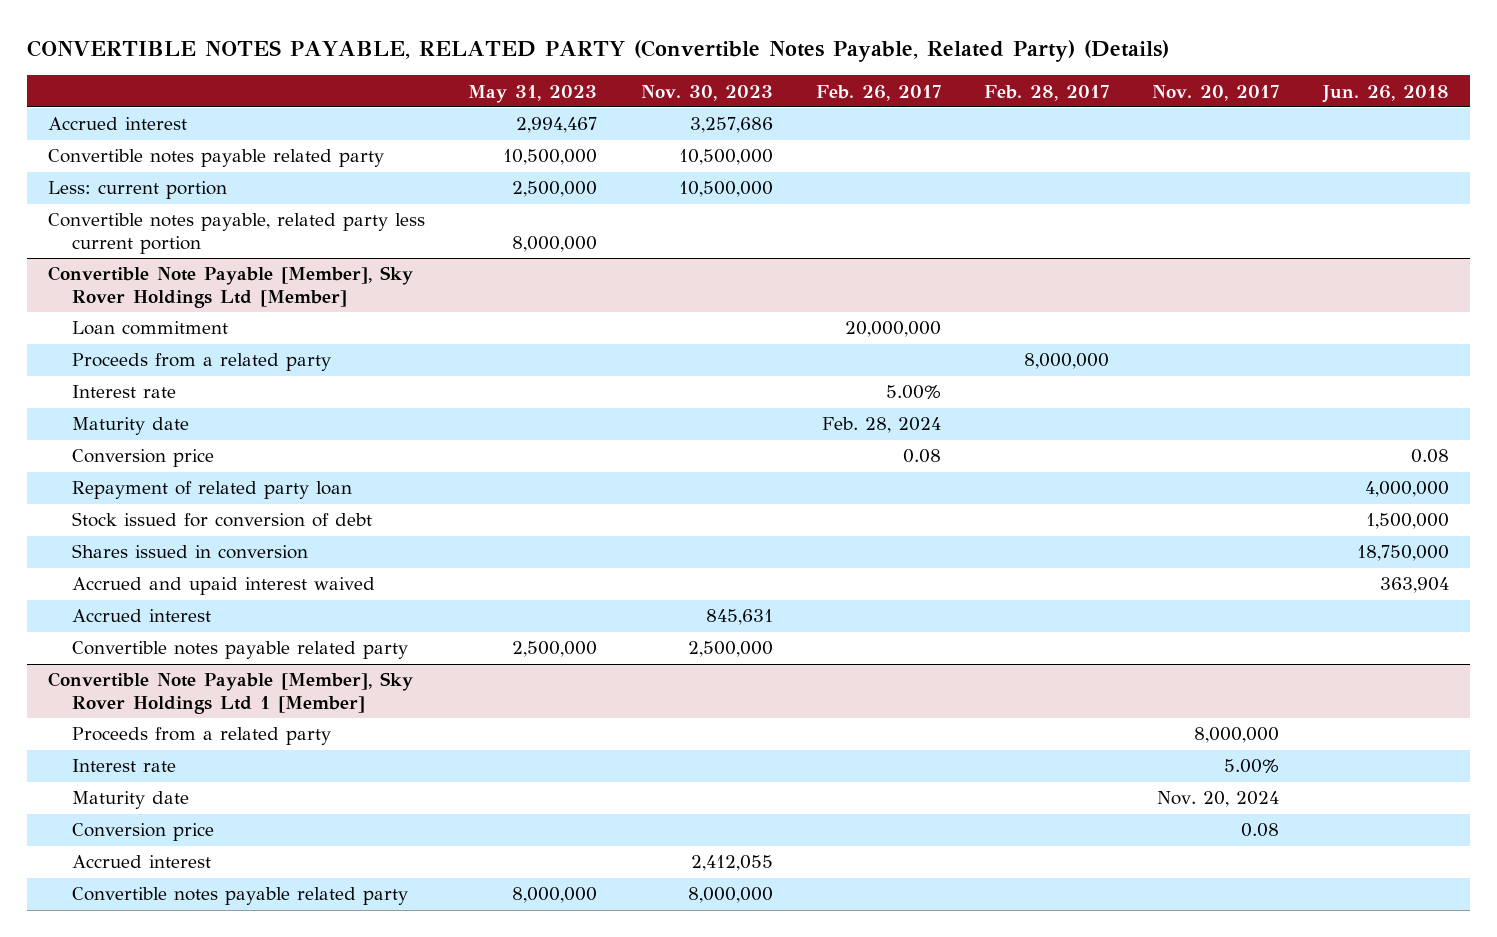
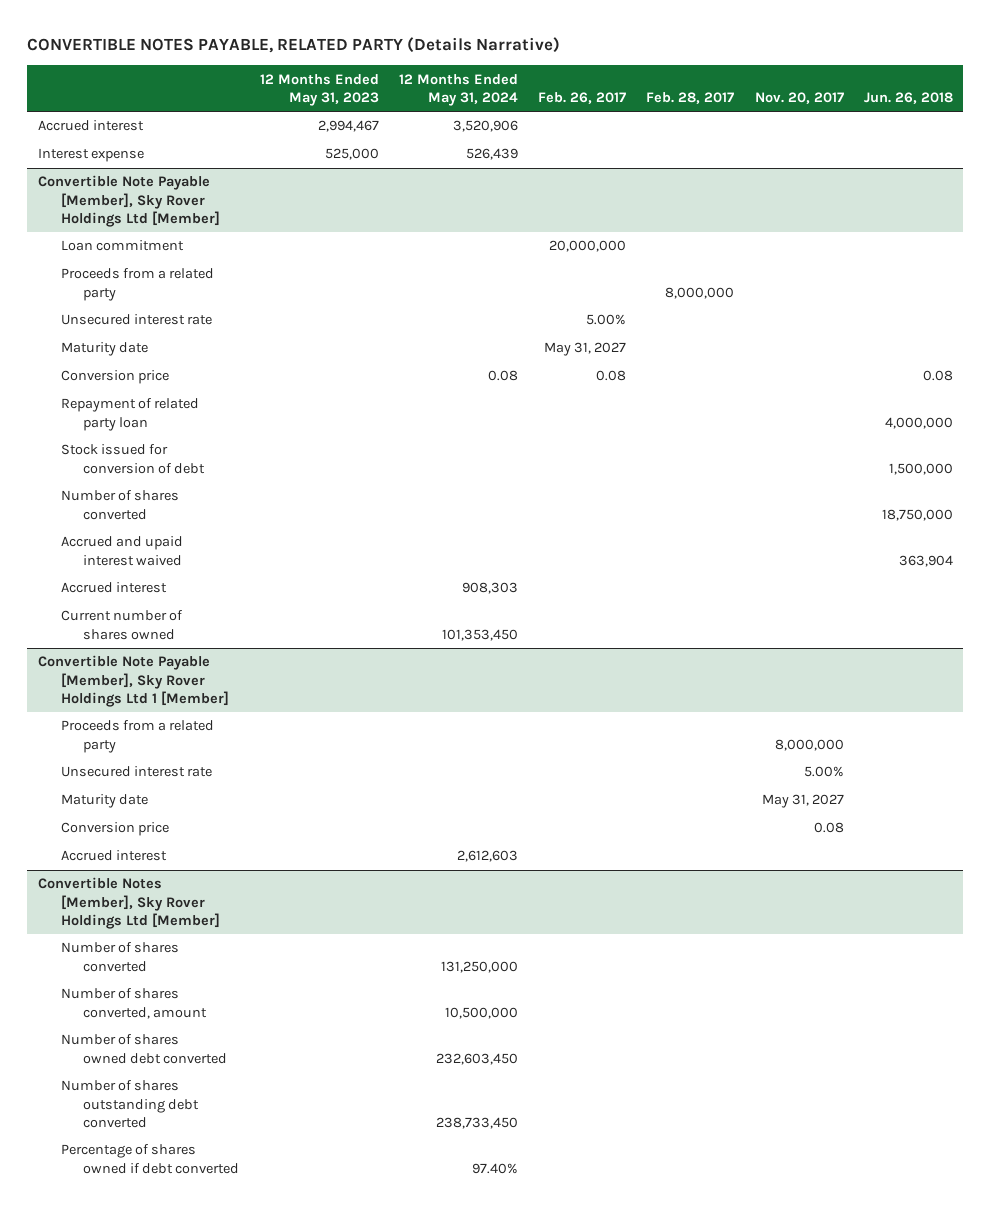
- CONVERTIBLE NOTES PAYABLE, RELATED PARTY (Convertible Notes Payable, Related Party) (Details)
+ CONVERTIBLE NOTES PAYABLE, RELATED PARTY (Details Narrative)
- | May 31, 2023 | Nov. 30, 2023 | Feb. 26, 2017 | Feb. 28, 2017 | Nov. 20, 2017 | Jun. 26, 2018
+ | 12 Months Ended May 31, 2023 | 12 Months Ended May 31, 2024 | Feb. 26, 2017 | Feb. 28, 2017 | Nov. 20, 2017 | Jun. 26, 2018
- Convertible notes payable related party | 10,500,000 | 10,500,000 | | | |
- Less: current portion | 2,500,000 | 10,500,000 | | | |
- Convertible notes payable, related party less current portion | 8,000,000 | | | | |
+ Interest expense | 525,000 | 526,439 | | | |
@ Convertible Note Payable [Member], Sky Rover Holdings Ltd [Member]
- Interest rate | | | 5.00% | | |
- Maturity date | | | Feb. 28, 2024 | | |
+ Unsecured interest rate | | | 5.00% | | |
+ Maturity date | | | May 31, 2027 | | |
- Shares issued in conversion | | | | | | 18,750,000
+ Number of shares converted | | | | | | 18,750,000
- Convertible notes payable related party | 2,500,000 | 2,500,000 | | | |
+ Current number of shares owned | | 101,353,450 | | | |
@ Convertible Note Payable [Member], Sky Rover Holdings Ltd 1 [Member]
- Interest rate | | | | | 5.00% |
- Maturity date | | | | | Nov. 20, 2024 |
+ Unsecured interest rate | | | | | 5.00% |
+ Maturity date | | | | | May 31, 2027 |
- Convertible notes payable related party | 8,000,000 | 8,000,000 | | | |
+ Convertible Notes [Member], Sky Rover Holdings Ltd [Member]
+ Number of shares converted | | 131,250,000 | | | |
+ Number of shares converted, amount | | 10,500,000 | | | |
+ Number of shares owned debt converted | | 232,603,450 | | | |
+ Number of shares outstanding debt converted | | 238,733,450 | | | |
+ Percentage of shares owned if debt converted | | 97.40% | | | |

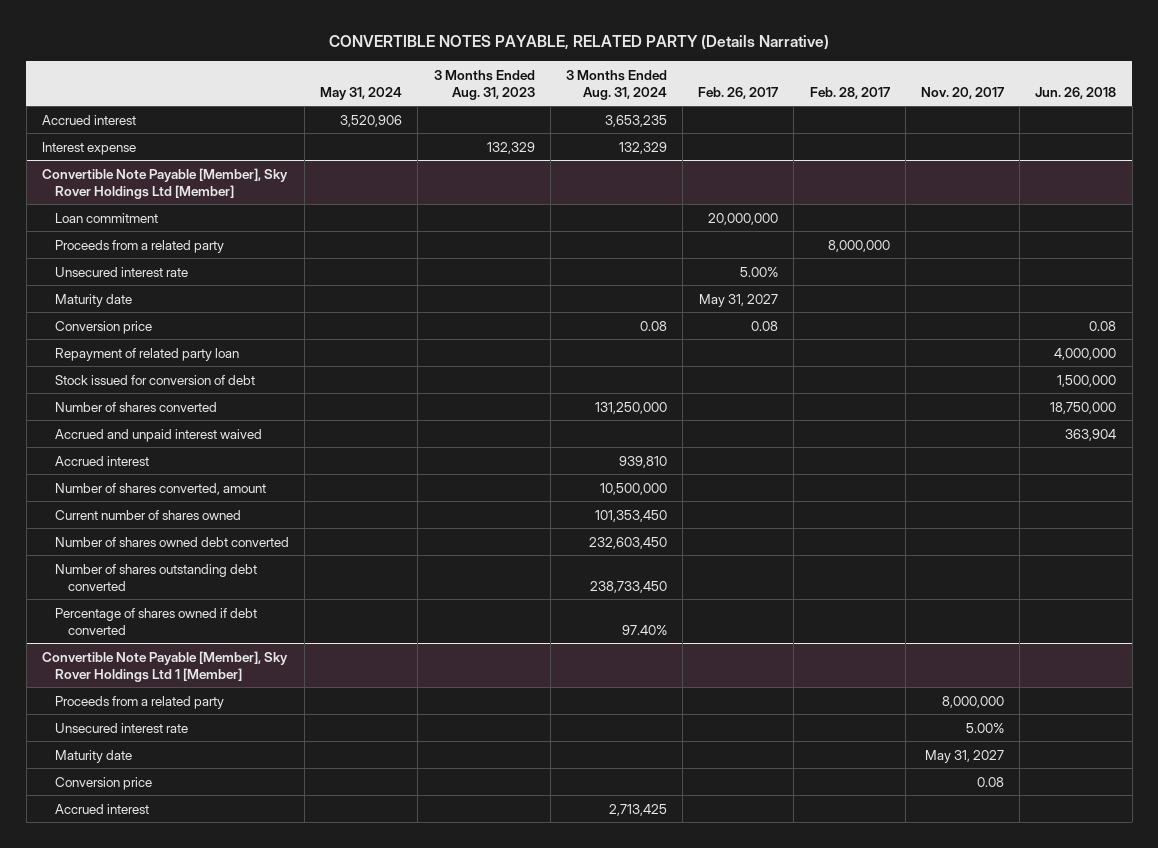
- | 12 Months Ended May 31, 2023 | 12 Months Ended May 31, 2024 | Feb. 26, 2017 | Feb. 28, 2017 | Nov. 20, 2017 | Jun. 26, 2018
+ | May 31, 2024 | 3 Months Ended Aug. 31, 2023 | 3 Months Ended Aug. 31, 2024 | Feb. 26, 2017 | Feb. 28, 2017 | Nov. 20, 2017 | Jun. 26, 2018
@ Convertible Note Payable [Member], Sky Rover Holdings Ltd [Member]
- Accrued and upaid interest waived | | | | | | 363,904
+ Accrued and unpaid interest waived | | | | | | | 363,904
+ Number of shares converted, amount | | | 10,500,000 | | | |
+ Number of shares owned debt converted | | | 232,603,450 | | | |
+ Number of shares outstanding debt converted | | | 238,733,450 | | | |
+ Percentage of shares owned if debt converted | | | 97.40% | | | |
- Convertible Notes [Member], Sky Rover Holdings Ltd [Member]
- Number of shares converted | | 131,250,000 | | | |
- Number of shares converted, amount | | 10,500,000 | | | |
- Number of shares owned debt converted | | 232,603,450 | | | |
- Number of shares outstanding debt converted | | 238,733,450 | | | |
- Percentage of shares owned if debt converted | | 97.40% | | | |

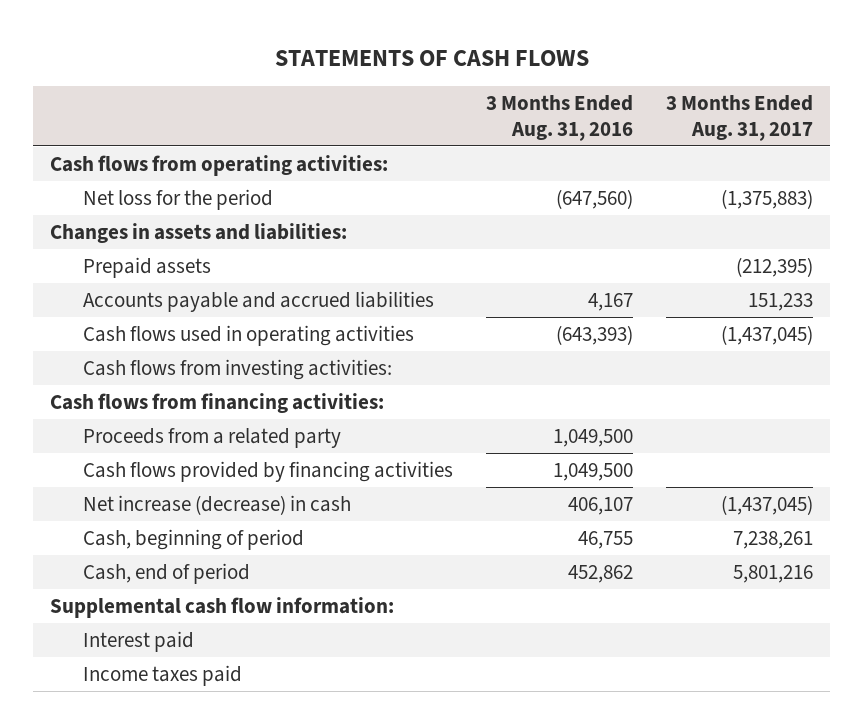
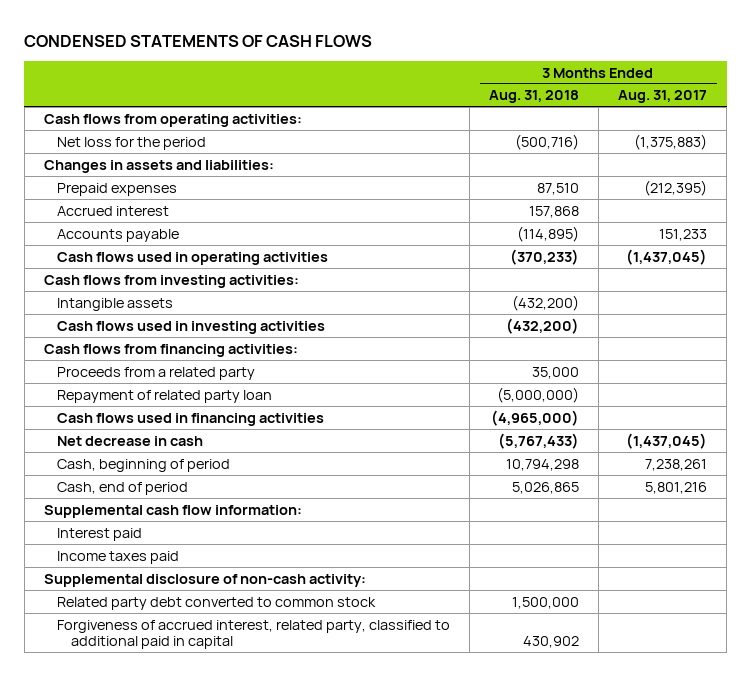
- STATEMENTS OF CASH FLOWS
+ CONDENSED STATEMENTS OF CASH FLOWS
- | 3 Months Ended Aug. 31, 2016 | 3 Months Ended Aug. 31, 2017
+ | 3 Months Ended Aug. 31, 2018 | 3 Months Ended Aug. 31, 2017
- Prepaid assets | | (212,395)
- Accounts payable and accrued liabilities | 4,167 | 151,233
+ Prepaid expenses | 87,510 | (212,395)
+ Accrued interest | 157,868 |
+ Accounts payable | (114,895) | 151,233
+ Intangible assets | (432,200) |
+ Cash flows used in investing activities | (432,200) |
- Cash flows provided by financing activities | 1,049,500 |
- Net increase (decrease) in cash | 406,107 | (1,437,045)
+ Repayment of related party loan | (5,000,000) |
+ Cash flows used in financing activities | (4,965,000) |
+ Net decrease in cash | (5,767,433) | (1,437,045)
+ Supplemental disclosure of non-cash activity:
+ Related party debt converted to common stock | 1,500,000 |
+ Forgiveness of accrued interest, related party, classified to additional paid in capital | 430,902 |

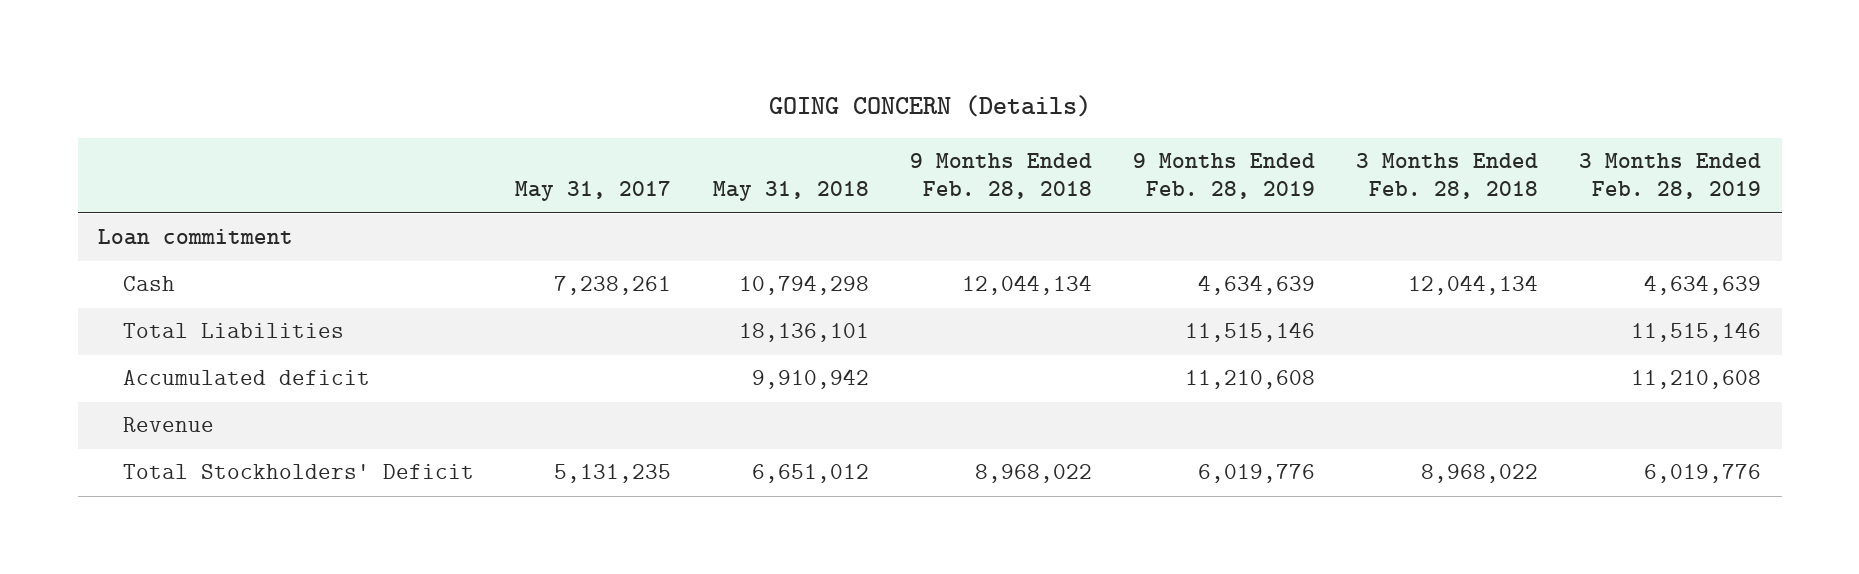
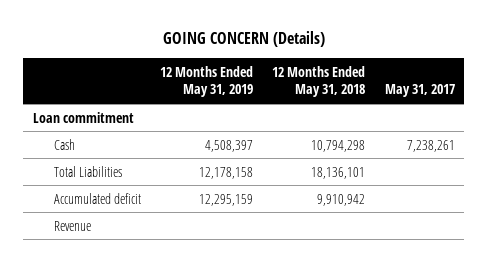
- | May 31, 2017 | May 31, 2018 | 9 Months Ended Feb. 28, 2018 | 9 Months Ended Feb. 28, 2019 | 3 Months Ended Feb. 28, 2018 | 3 Months Ended Feb. 28, 2019
+ | 12 Months Ended May 31, 2019 | 12 Months Ended May 31, 2018 | May 31, 2017
- Total Stockholders' Deficit | 5,131,235 | 6,651,012 | 8,968,022 | 6,019,776 | 8,968,022 | 6,019,776

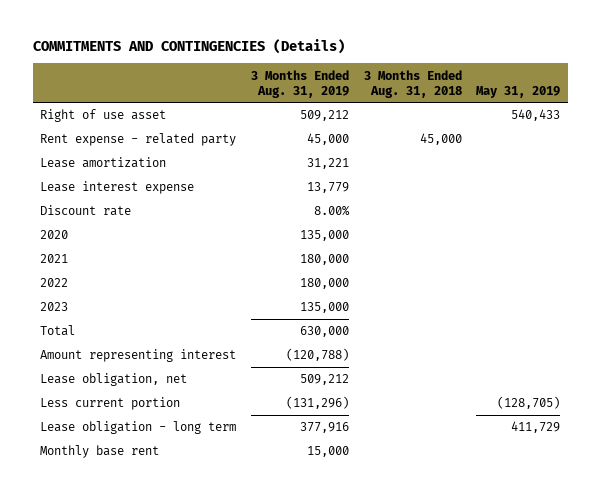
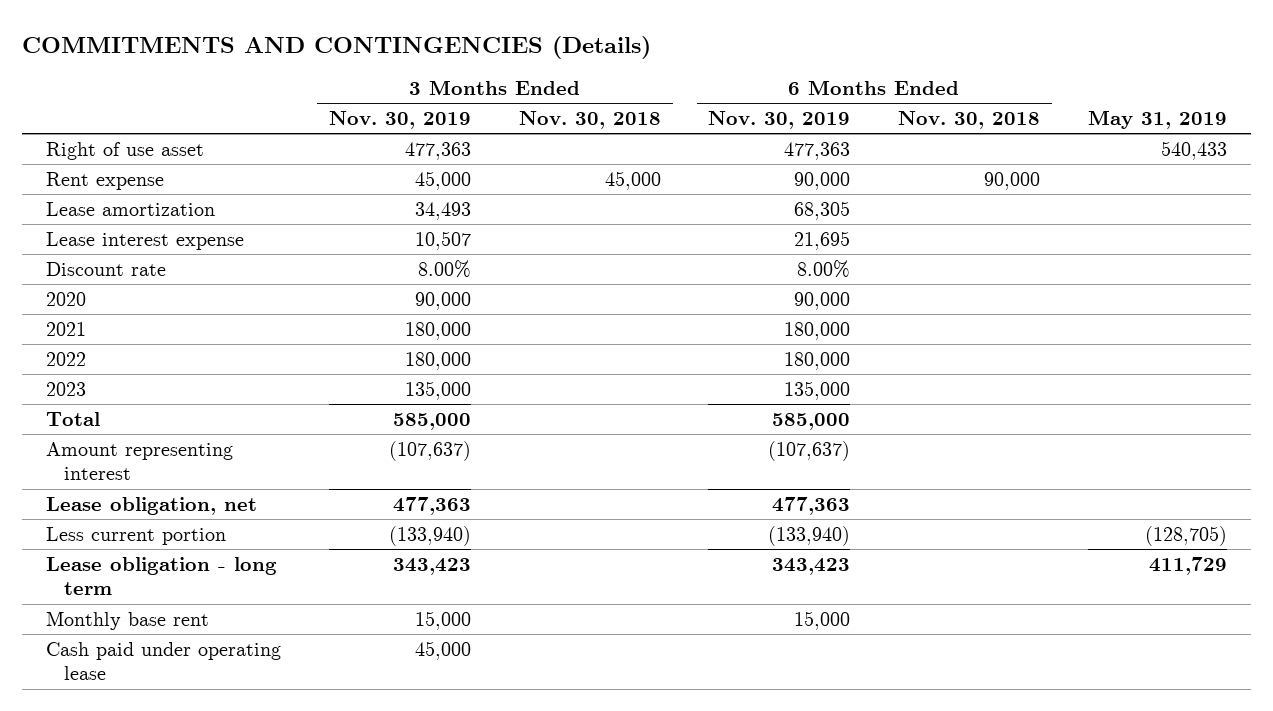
- | 3 Months Ended Aug. 31, 2019 | 3 Months Ended Aug. 31, 2018 | May 31, 2019
+ | 3 Months Ended Nov. 30, 2019 | 3 Months Ended Nov. 30, 2018 | 6 Months Ended Nov. 30, 2019 | 6 Months Ended Nov. 30, 2018 | May 31, 2019
- Rent expense - related party | 45,000 | 45,000 |
+ Rent expense | 45,000 | 45,000 | 90,000 | 90,000 |
+ Cash paid under operating lease | 45,000 | | | |

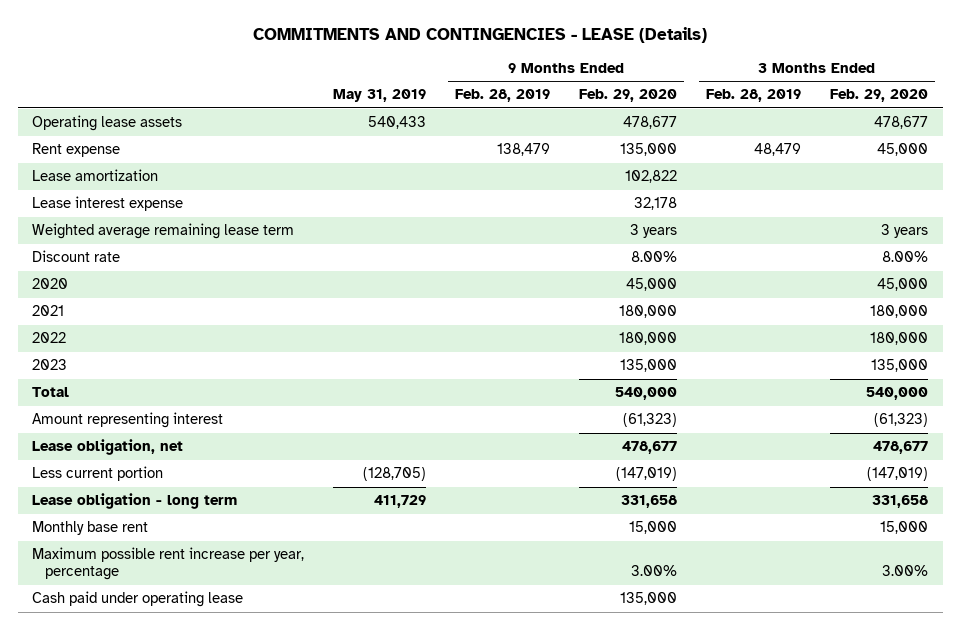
- COMMITMENTS AND CONTINGENCIES (Details)
+ COMMITMENTS AND CONTINGENCIES - LEASE (Details)
- | 3 Months Ended Nov. 30, 2019 | 3 Months Ended Nov. 30, 2018 | 6 Months Ended Nov. 30, 2019 | 6 Months Ended Nov. 30, 2018 | May 31, 2019
+ | May 31, 2019 | 9 Months Ended Feb. 28, 2019 | 9 Months Ended Feb. 29, 2020 | 3 Months Ended Feb. 28, 2019 | 3 Months Ended Feb. 29, 2020
- Right of use asset | 477,363 | | 477,363 | | 540,433
+ Operating lease assets | 540,433 | | 478,677 | | 478,677
+ Weighted average remaining lease term | | | 3 years | | 3 years
+ Maximum possible rent increase per year, percentage | | | 3.00% | | 3.00%

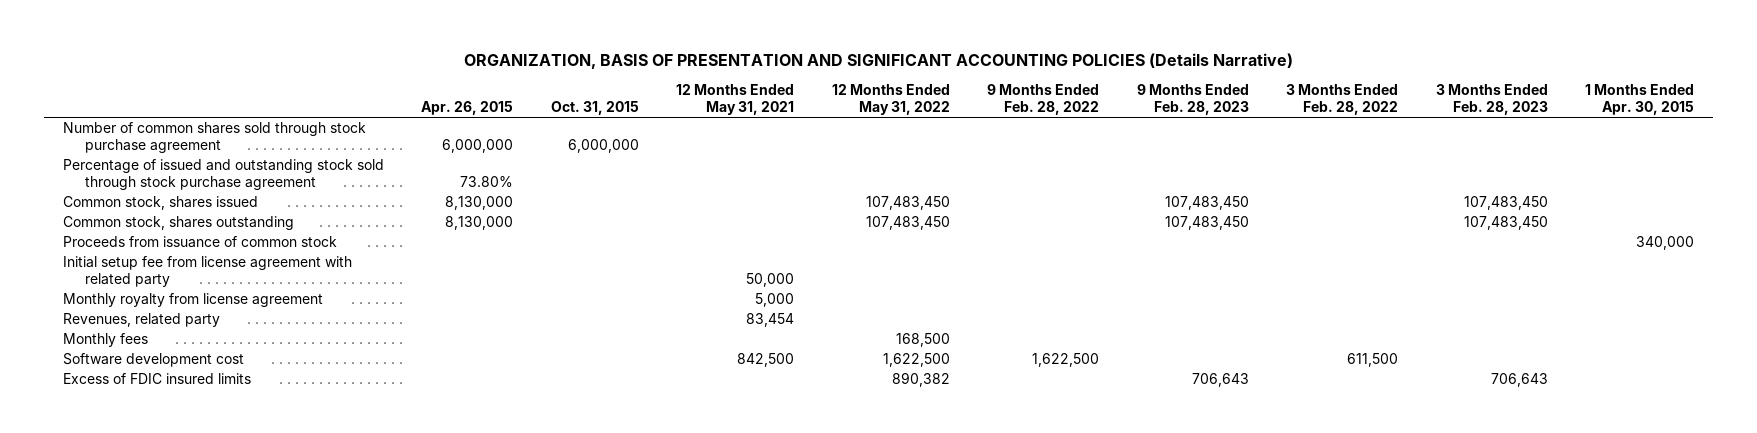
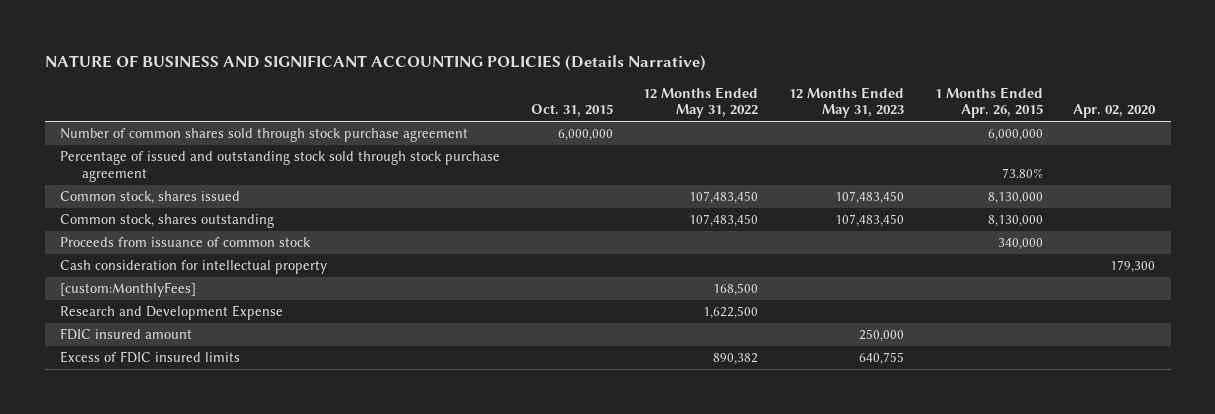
- ORGANIZATION, BASIS OF PRESENTATION AND SIGNIFICANT ACCOUNTING POLICIES (Details Narrative)
+ NATURE OF BUSINESS AND SIGNIFICANT ACCOUNTING POLICIES (Details Narrative)
- | Apr. 26, 2015 | Oct. 31, 2015 | 12 Months Ended May 31, 2021 | 12 Months Ended May 31, 2022 | 9 Months Ended Feb. 28, 2022 | 9 Months Ended Feb. 28, 2023 | 3 Months Ended Feb. 28, 2022 | 3 Months Ended Feb. 28, 2023 | 1 Months Ended Apr. 30, 2015
+ | Oct. 31, 2015 | 12 Months Ended May 31, 2022 | 12 Months Ended May 31, 2023 | 1 Months Ended Apr. 26, 2015 | Apr. 02, 2020
- Initial setup fee from license agreement with related party | | | 50,000 | | | | | |
- Monthly royalty from license agreement | | | 5,000 | | | | | |
- Revenues, related party | | | 83,454 | | | | | |
- Monthly fees | | | | 168,500 | | | | |
- Software development cost | | | 842,500 | 1,622,500 | 1,622,500 | | 611,500 | |
+ Cash consideration for intellectual property | | | | | 179,300
+ [custom:MonthlyFees] | | 168,500 | | |
+ Research and Development Expense | | 1,622,500 | | |
+ FDIC insured amount | | | 250,000 | |

